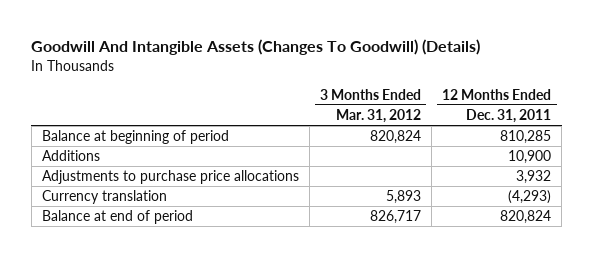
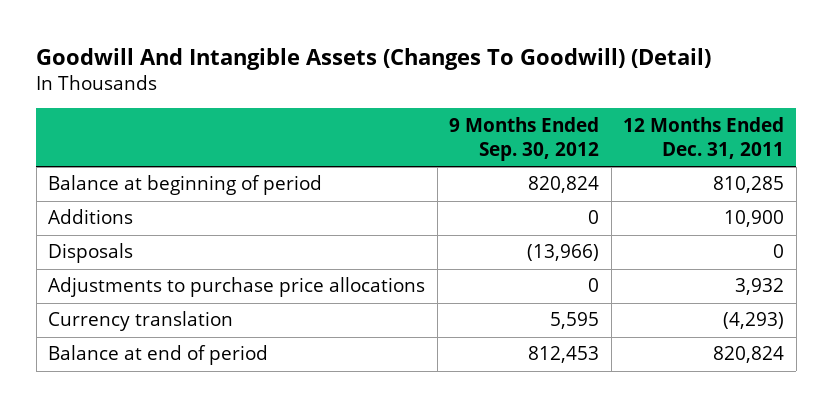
- Goodwill And Intangible Assets (Changes To Goodwill) (Details)
+ Goodwill And Intangible Assets (Changes To Goodwill) (Detail)
- | 3 Months Ended Mar. 31, 2012 | 12 Months Ended Dec. 31, 2011
+ | 9 Months Ended Sep. 30, 2012 | 12 Months Ended Dec. 31, 2011
+ Disposals | (13,966) | 0

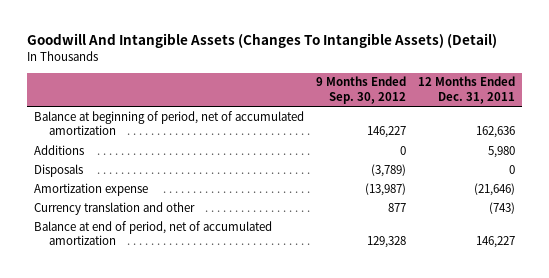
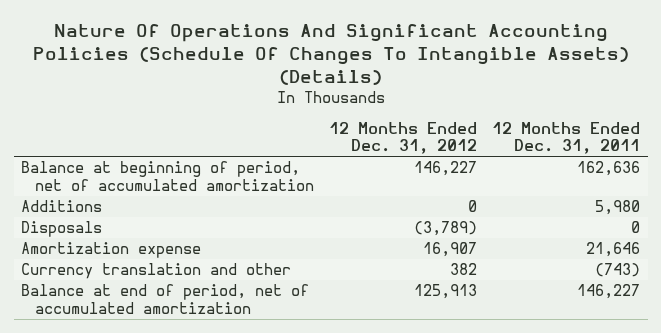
- Goodwill And Intangible Assets (Changes To Intangible Assets) (Detail)
+ Nature Of Operations And Significant Accounting Policies (Schedule Of Changes To Intangible Assets) (Details)
- | 9 Months Ended Sep. 30, 2012 | 12 Months Ended Dec. 31, 2011
+ | 12 Months Ended Dec. 31, 2012 | 12 Months Ended Dec. 31, 2011
- Amortization expense | (13,987) | (21,646)
+ Amortization expense | 16,907 | 21,646

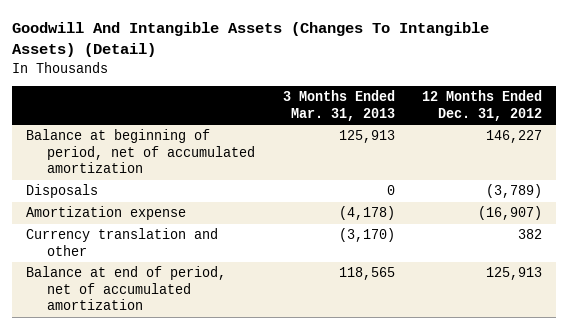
- Nature Of Operations And Significant Accounting Policies (Schedule Of Changes To Intangible Assets) (Details)
+ Goodwill And Intangible Assets (Changes To Intangible Assets) (Detail)
- | 12 Months Ended Dec. 31, 2012 | 12 Months Ended Dec. 31, 2011
+ | 3 Months Ended Mar. 31, 2013 | 12 Months Ended Dec. 31, 2012
- Additions | 0 | 5,980
- Amortization expense | 16,907 | 21,646
+ Amortization expense | (4,178) | (16,907)

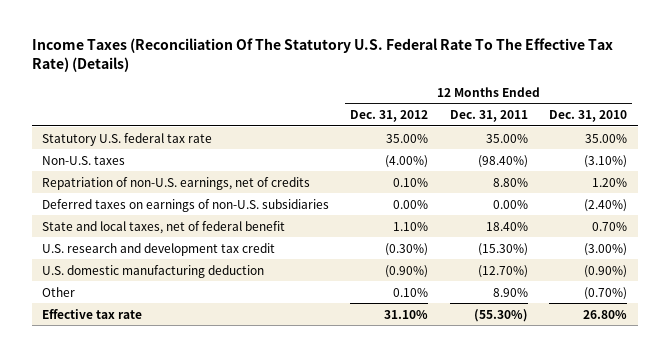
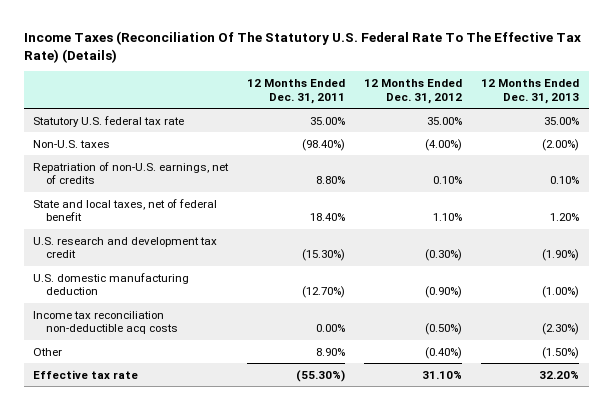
- | 12 Months Ended Dec. 31, 2012 | 12 Months Ended Dec. 31, 2011 | 12 Months Ended Dec. 31, 2010
+ | 12 Months Ended Dec. 31, 2011 | 12 Months Ended Dec. 31, 2012 | 12 Months Ended Dec. 31, 2013
- Deferred taxes on earnings of non-U.S. subsidiaries | 0.00% | 0.00% | (2.40%)
- Other | 0.10% | 8.90% | (0.70%)
+ Income tax reconciliation non-deductible acq costs | 0.00% | (0.50%) | (2.30%)
+ Other | 8.90% | (0.40%) | (1.50%)

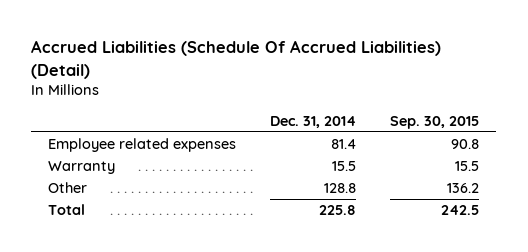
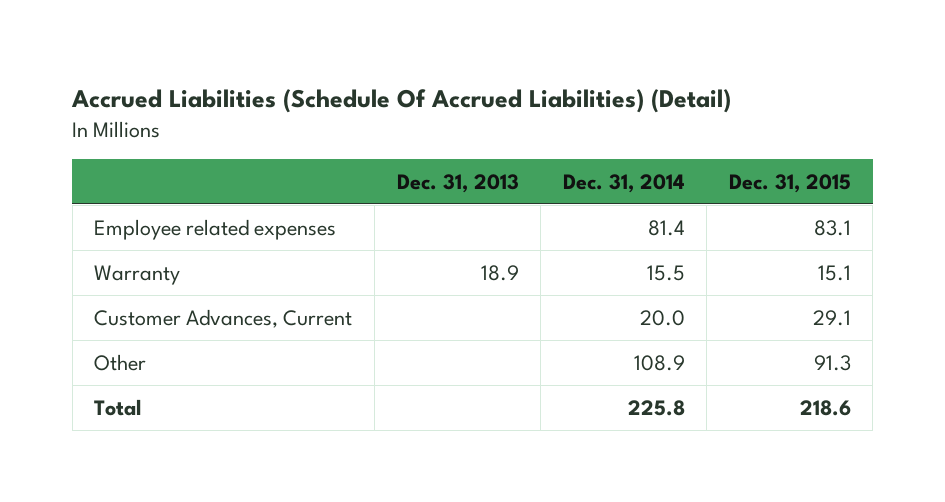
- | Dec. 31, 2014 | Sep. 30, 2015
+ | Dec. 31, 2013 | Dec. 31, 2014 | Dec. 31, 2015
- Other | 128.8 | 136.2
+ Customer Advances, Current | | 20.0 | 29.1
+ Other | | 108.9 | 91.3

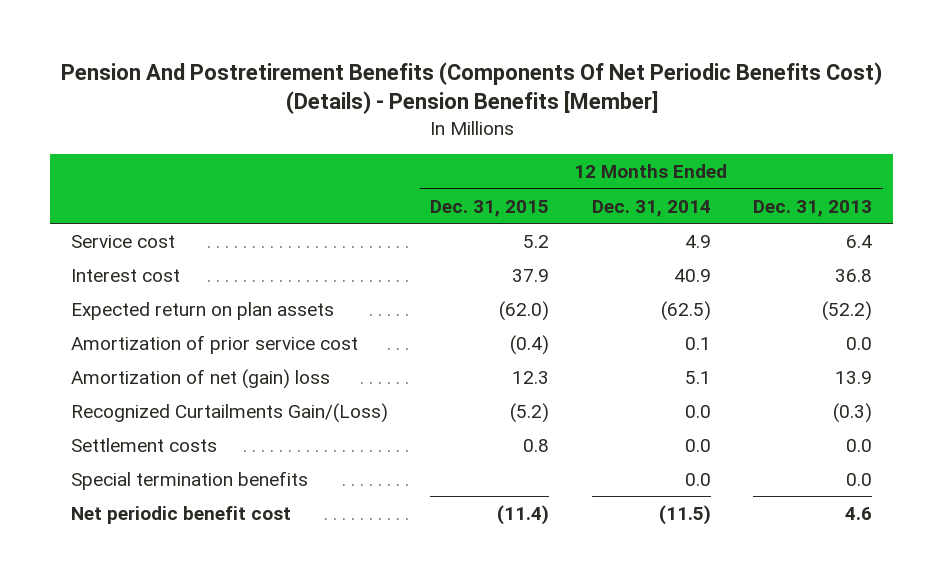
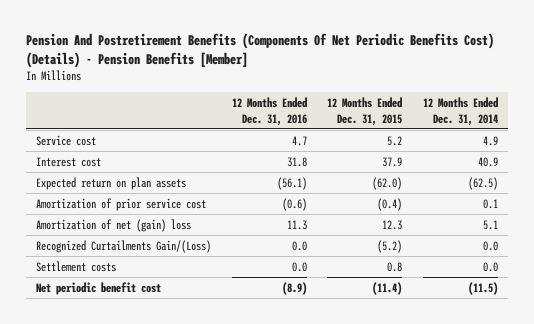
- | 12 Months Ended Dec. 31, 2015 | 12 Months Ended Dec. 31, 2014 | 12 Months Ended Dec. 31, 2013
+ | 12 Months Ended Dec. 31, 2016 | 12 Months Ended Dec. 31, 2015 | 12 Months Ended Dec. 31, 2014
- Special termination benefits | | 0.0 | 0.0

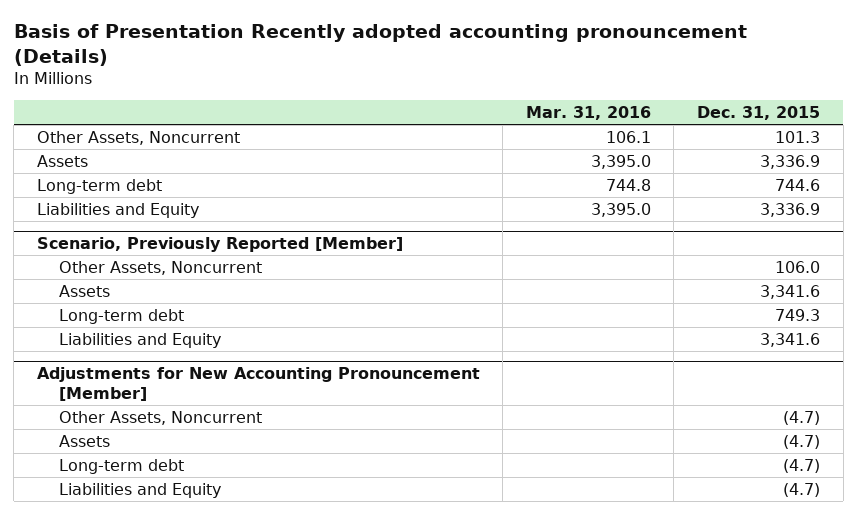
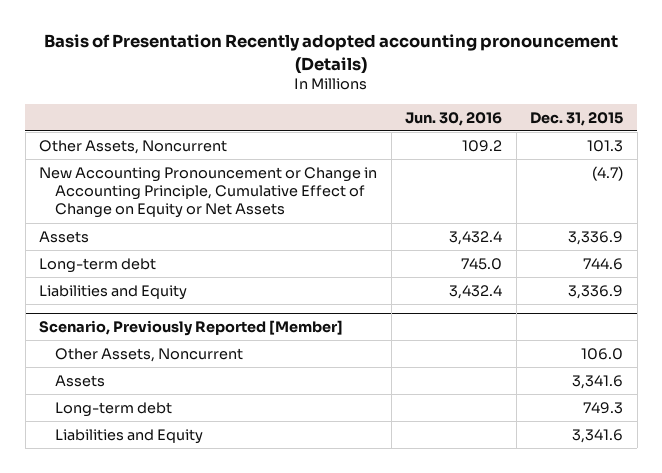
- | Mar. 31, 2016 | Dec. 31, 2015
+ | Jun. 30, 2016 | Dec. 31, 2015
+ New Accounting Pronouncement or Change in Accounting Principle, Cumulative Effect of Change on Equity or Net Assets | | (4.7)
- Adjustments for New Accounting Pronouncement [Member]
- Other Assets, Noncurrent | | (4.7)
- Assets | | (4.7)
- Long-term debt | | (4.7)
- Liabilities and Equity | | (4.7)

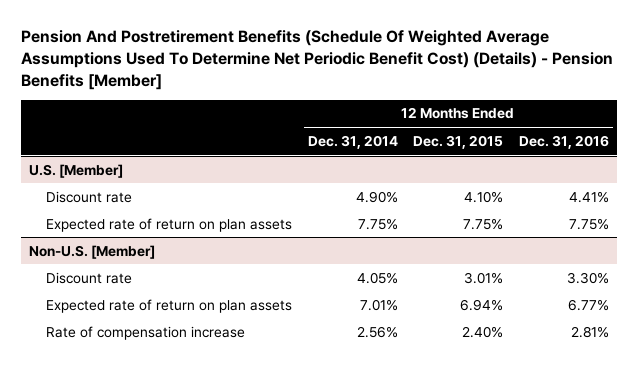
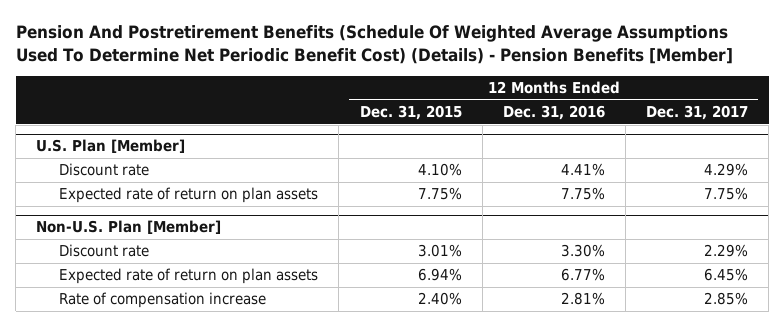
- | 12 Months Ended Dec. 31, 2014 | 12 Months Ended Dec. 31, 2015 | 12 Months Ended Dec. 31, 2016
+ | 12 Months Ended Dec. 31, 2015 | 12 Months Ended Dec. 31, 2016 | 12 Months Ended Dec. 31, 2017
- U.S. [Member]
+ U.S. Plan [Member]
- Non-U.S. [Member]
+ Non-U.S. Plan [Member]

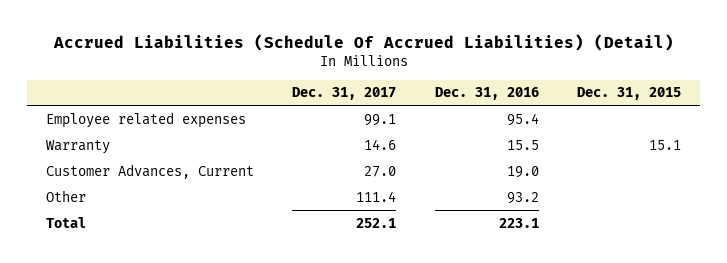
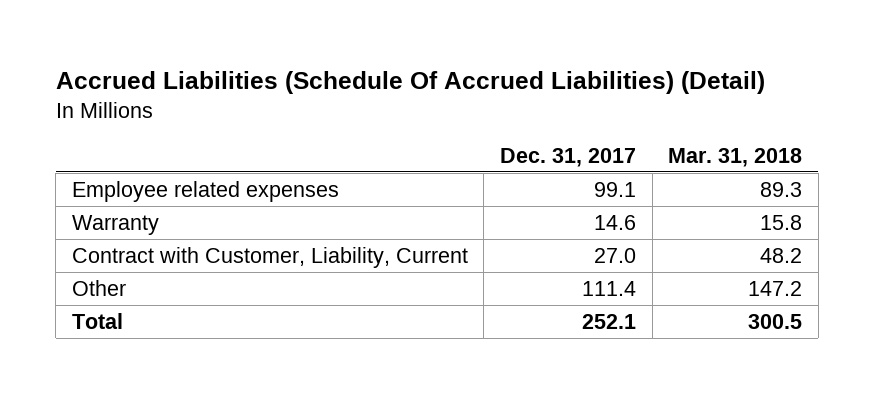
- | Dec. 31, 2017 | Dec. 31, 2016 | Dec. 31, 2015
+ | Dec. 31, 2017 | Mar. 31, 2018
- Customer Advances, Current | 27.0 | 19.0 |
+ Contract with Customer, Liability, Current | 27.0 | 48.2

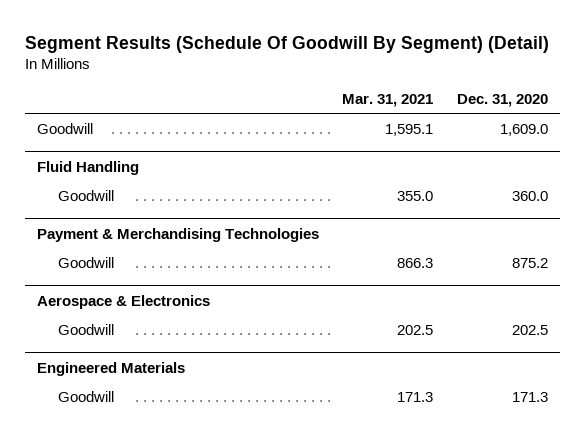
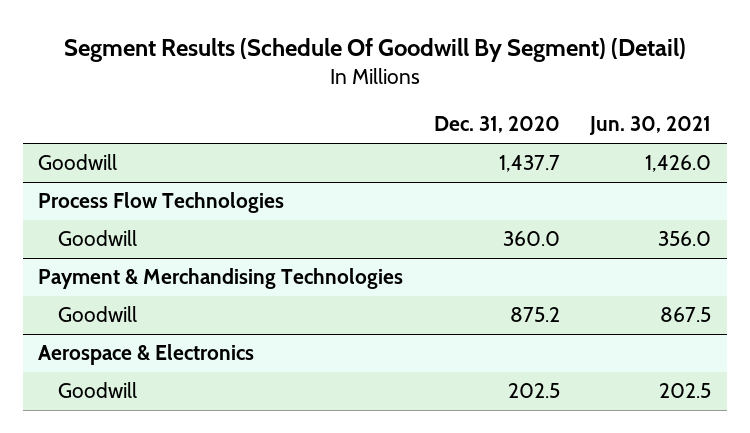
- | Mar. 31, 2021 | Dec. 31, 2020
+ | Dec. 31, 2020 | Jun. 30, 2021
- Goodwill | 1,595.1 | 1,609.0
- Fluid Handling
+ Goodwill | 1,437.7 | 1,426.0
+ Process Flow Technologies
- Engineered Materials
- Goodwill | 171.3 | 171.3

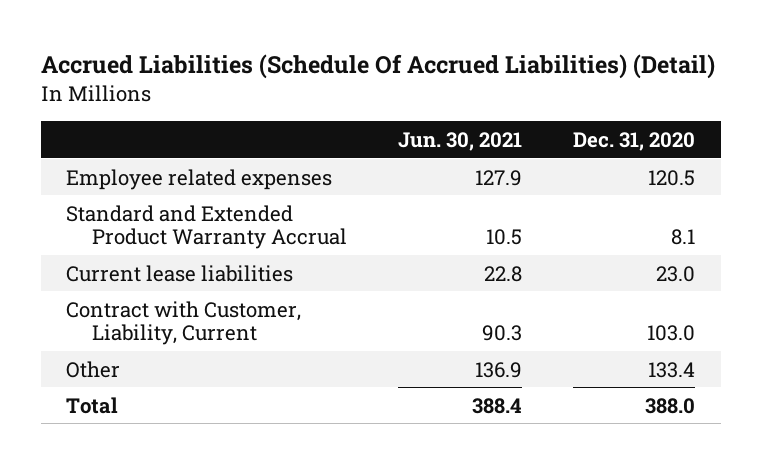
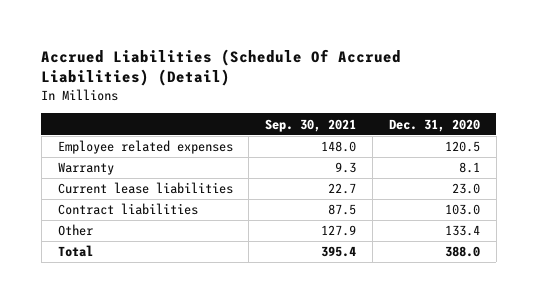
- | Jun. 30, 2021 | Dec. 31, 2020
+ | Sep. 30, 2021 | Dec. 31, 2020
- Standard and Extended Product Warranty Accrual | 10.5 | 8.1
+ Warranty | 9.3 | 8.1
- Contract with Customer, Liability, Current | 90.3 | 103.0
+ Contract liabilities | 87.5 | 103.0

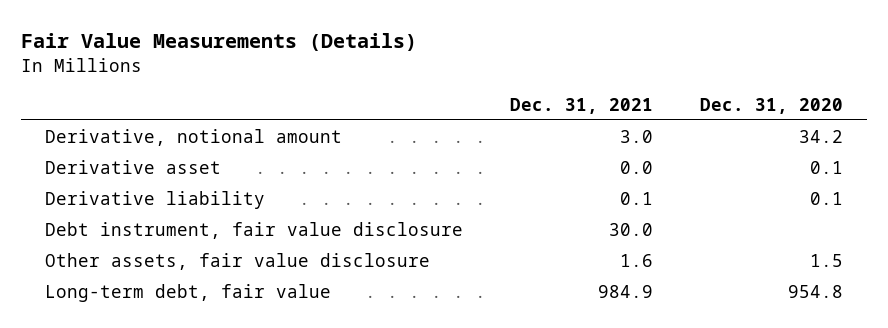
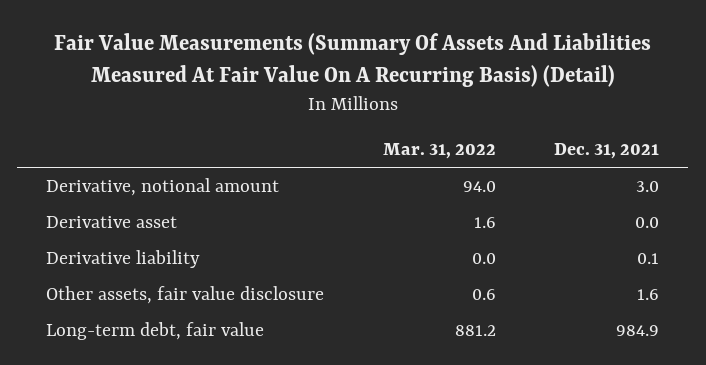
- Fair Value Measurements (Details)
+ Fair Value Measurements (Summary Of Assets And Liabilities Measured At Fair Value On A Recurring Basis) (Detail)
- | Dec. 31, 2021 | Dec. 31, 2020
+ | Mar. 31, 2022 | Dec. 31, 2021
- Debt instrument, fair value disclosure | 30.0 |

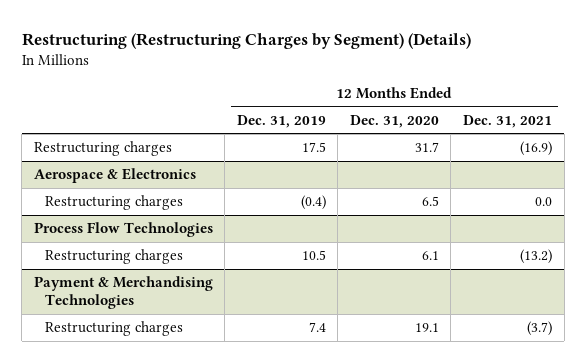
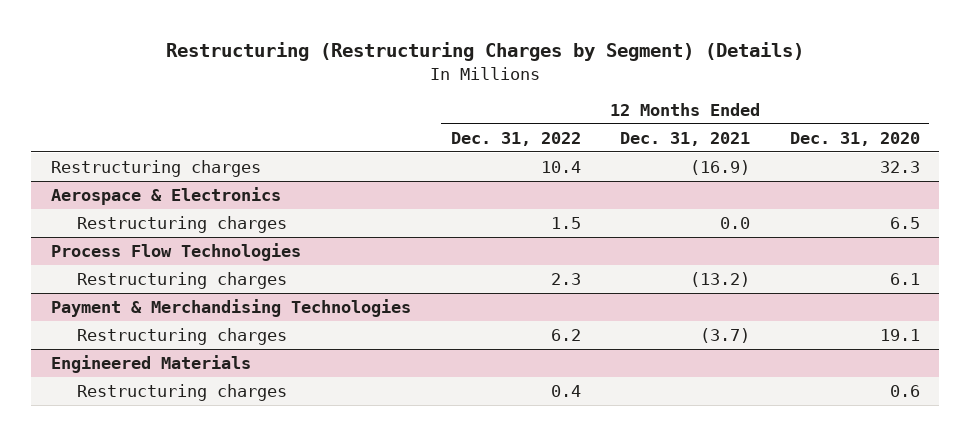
- | 12 Months Ended Dec. 31, 2019 | 12 Months Ended Dec. 31, 2020 | 12 Months Ended Dec. 31, 2021
+ | 12 Months Ended Dec. 31, 2022 | 12 Months Ended Dec. 31, 2021 | 12 Months Ended Dec. 31, 2020
- Restructuring charges | 17.5 | 31.7 | (16.9)
+ Restructuring charges | 10.4 | (16.9) | 32.3
+ Engineered Materials
+ Restructuring charges | 0.4 | | 0.6

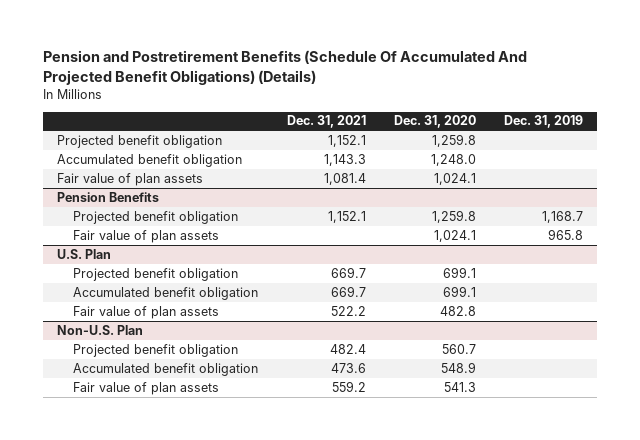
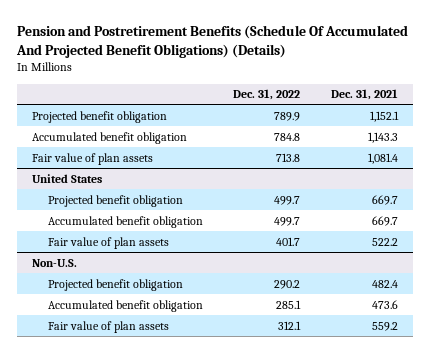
- | Dec. 31, 2021 | Dec. 31, 2020 | Dec. 31, 2019
+ | Dec. 31, 2022 | Dec. 31, 2021
- Pension Benefits
- Projected benefit obligation | 1,152.1 | 1,259.8 | 1,168.7
- Fair value of plan assets | | 1,024.1 | 965.8
- U.S. Plan
+ United States
- Non-U.S. Plan
+ Non-U.S.

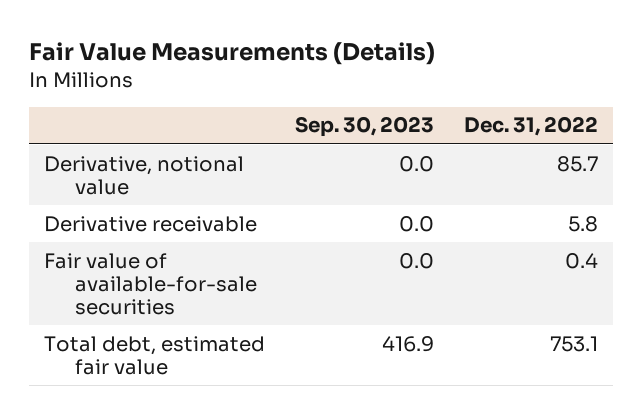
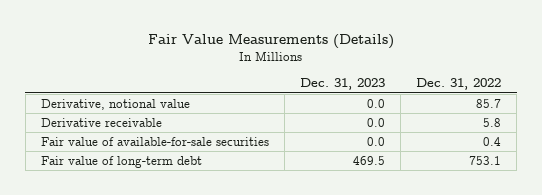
- | Sep. 30, 2023 | Dec. 31, 2022
+ | Dec. 31, 2023 | Dec. 31, 2022
- Total debt, estimated fair value | 416.9 | 753.1
+ Fair value of long-term debt | 469.5 | 753.1

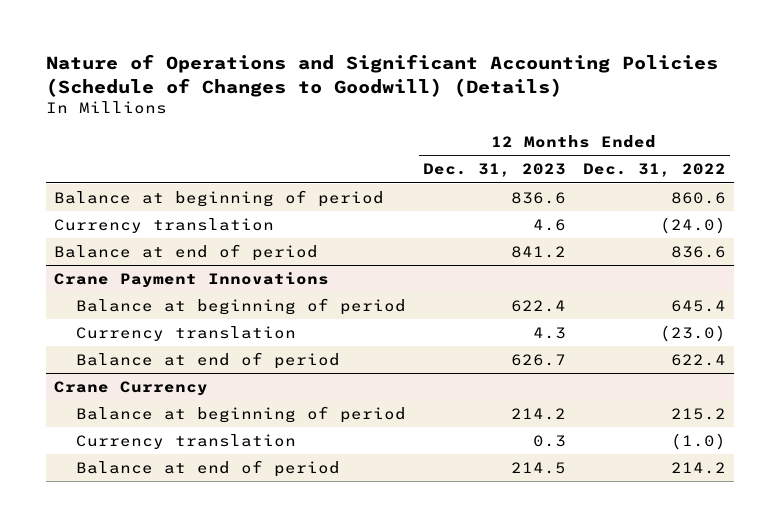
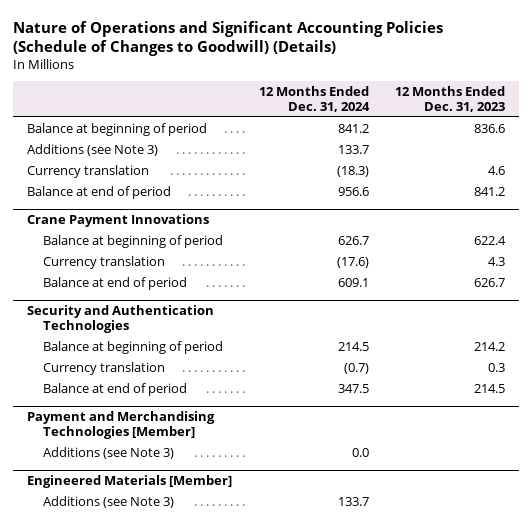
- | 12 Months Ended Dec. 31, 2023 | 12 Months Ended Dec. 31, 2022
+ | 12 Months Ended Dec. 31, 2024 | 12 Months Ended Dec. 31, 2023
+ Additions (see Note 3) | 133.7 |
- Crane Currency
+ Security and Authentication Technologies
+ Payment and Merchandising Technologies [Member]
+ Additions (see Note 3) | 0.0 |
+ Engineered Materials [Member]
+ Additions (see Note 3) | 133.7 |

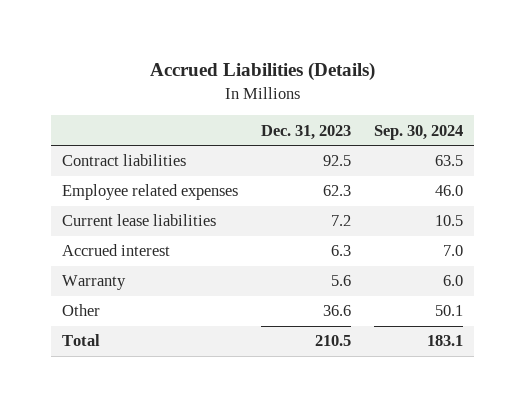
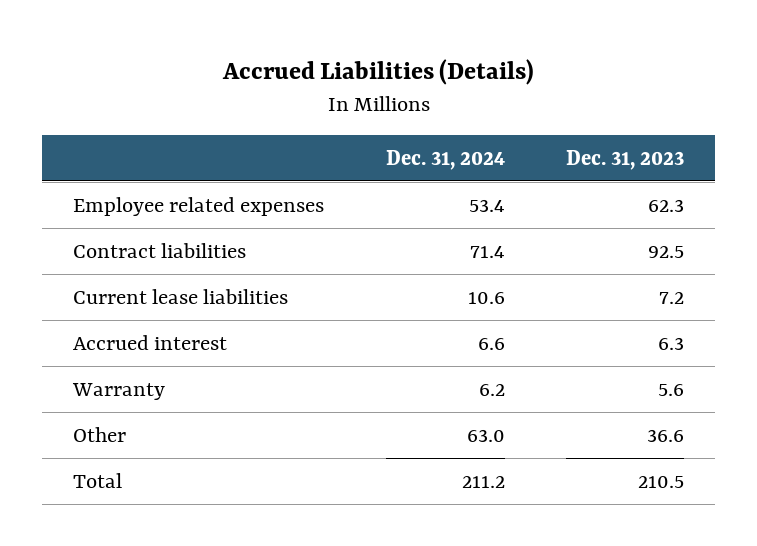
- | Dec. 31, 2023 | Sep. 30, 2024
+ | Dec. 31, 2024 | Dec. 31, 2023
moved down: Contract liabilities | 71.4 | 92.5

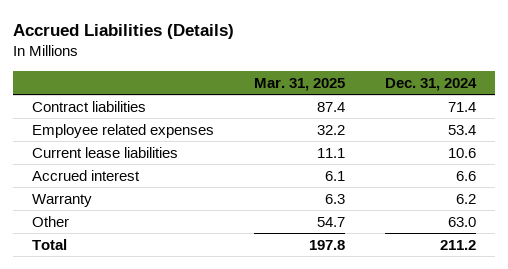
- | Dec. 31, 2024 | Dec. 31, 2023
+ | Mar. 31, 2025 | Dec. 31, 2024
moved down: Employee related expenses | 32.2 | 53.4

